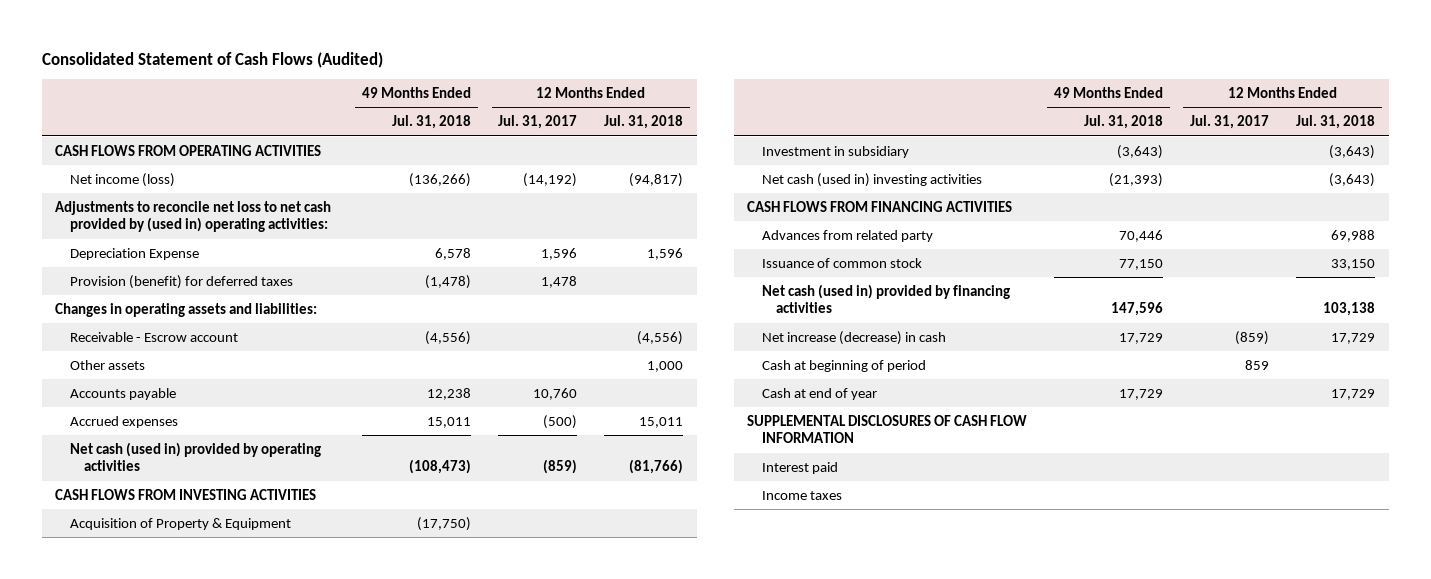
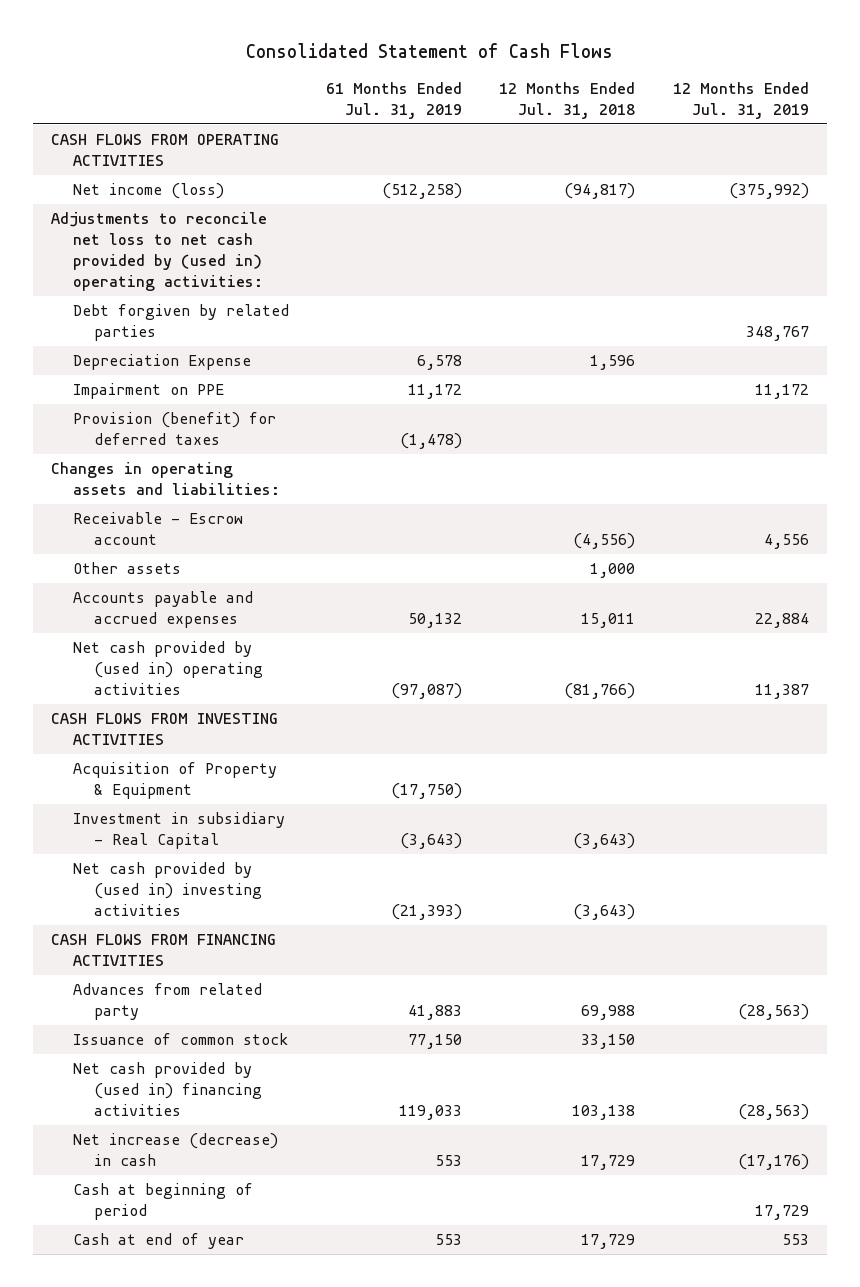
- Consolidated Statement of Cash Flows (Audited)
+ Consolidated Statement of Cash Flows
- | 49 Months Ended Jul. 31, 2018 | 12 Months Ended Jul. 31, 2017 | 12 Months Ended Jul. 31, 2018
+ | 61 Months Ended Jul. 31, 2019 | 12 Months Ended Jul. 31, 2018 | 12 Months Ended Jul. 31, 2019
+ Debt forgiven by related parties | | | 348,767
+ Impairment on PPE | 11,172 | | 11,172
- Accounts payable | 12,238 | 10,760 |
- Accrued expenses | 15,011 | (500) | 15,011
- Net cash (used in) provided by operating activities | (108,473) | (859) | (81,766)
+ Accounts payable and accrued expenses | 50,132 | 15,011 | 22,884
+ Net cash provided by (used in) operating activities | (97,087) | (81,766) | 11,387
- Investment in subsidiary | (3,643) | | (3,643)
- Net cash (used in) investing activities | (21,393) | | (3,643)
+ Investment in subsidiary - Real Capital | (3,643) | (3,643) |
+ Net cash provided by (used in) investing activities | (21,393) | (3,643) |
- Net cash (used in) provided by financing activities | 147,596 | | 103,138
+ Net cash provided by (used in) financing activities | 119,033 | 103,138 | (28,563)
- SUPPLEMENTAL DISCLOSURES OF CASH FLOW INFORMATION
- Interest paid
- Income taxes

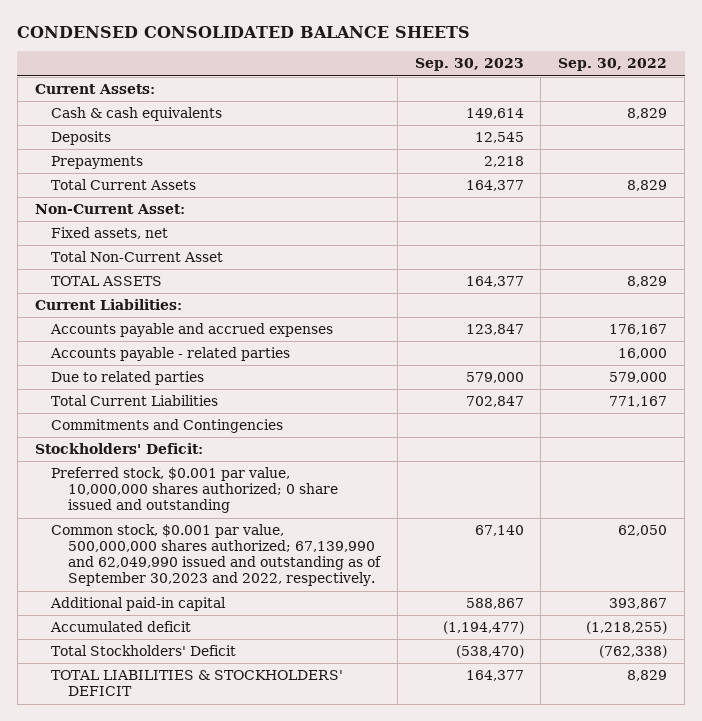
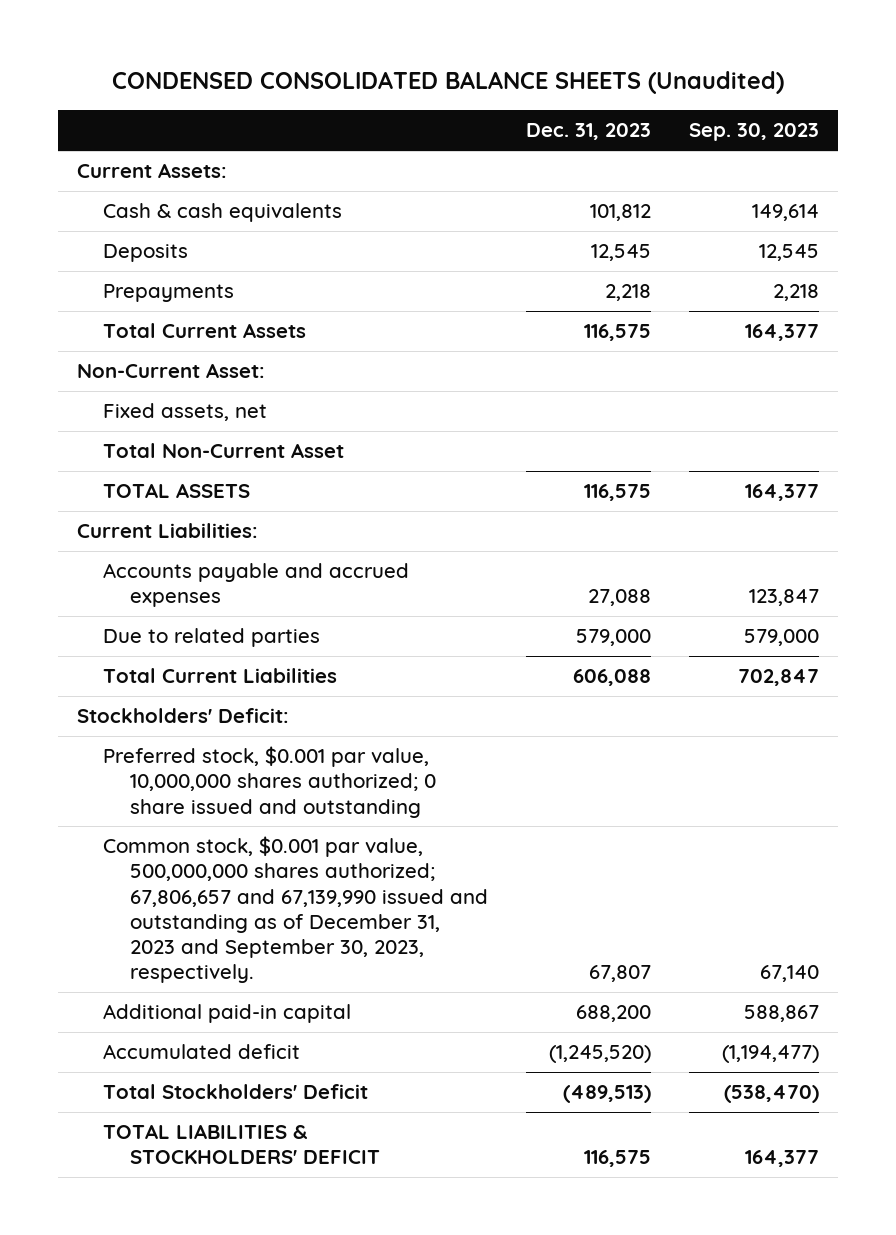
- CONDENSED CONSOLIDATED BALANCE SHEETS
+ CONDENSED CONSOLIDATED BALANCE SHEETS (Unaudited)
- | Sep. 30, 2023 | Sep. 30, 2022
+ | Dec. 31, 2023 | Sep. 30, 2023
- Accounts payable - related parties | | 16,000
- Commitments and Contingencies
- Common stock, $0.001 par value, 500,000,000 shares authorized; 67,139,990 and 62,049,990 issued and outstanding as of September 30,2023 and 2022, respectively. | 67,140 | 62,050
+ Common stock, $0.001 par value, 500,000,000 shares authorized; 67,806,657 and 67,139,990 issued and outstanding as of December 31, 2023 and September 30, 2023, respectively. | 67,807 | 67,140

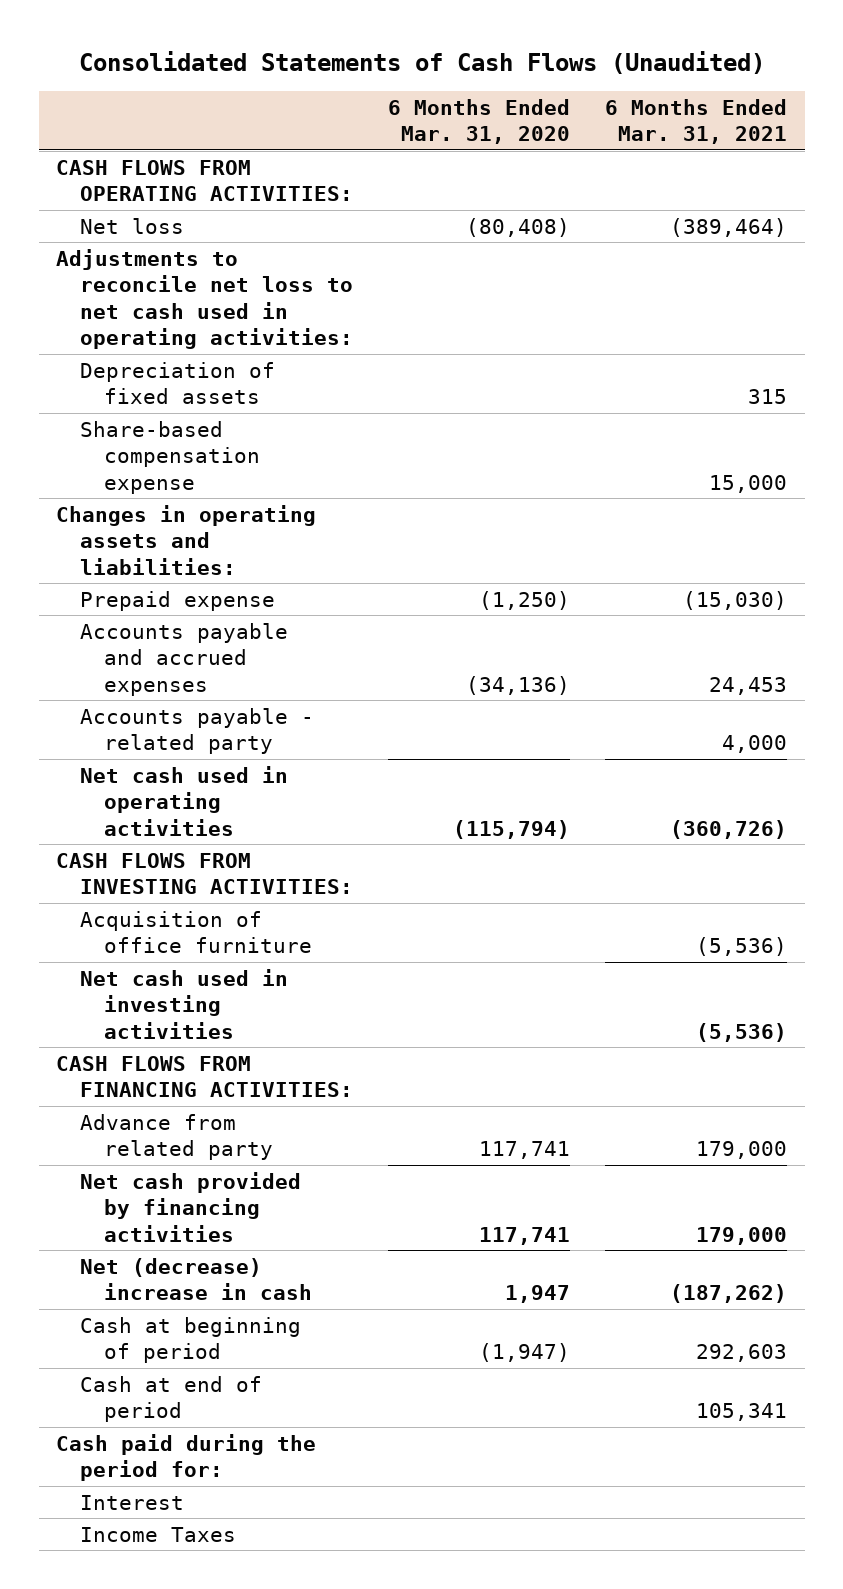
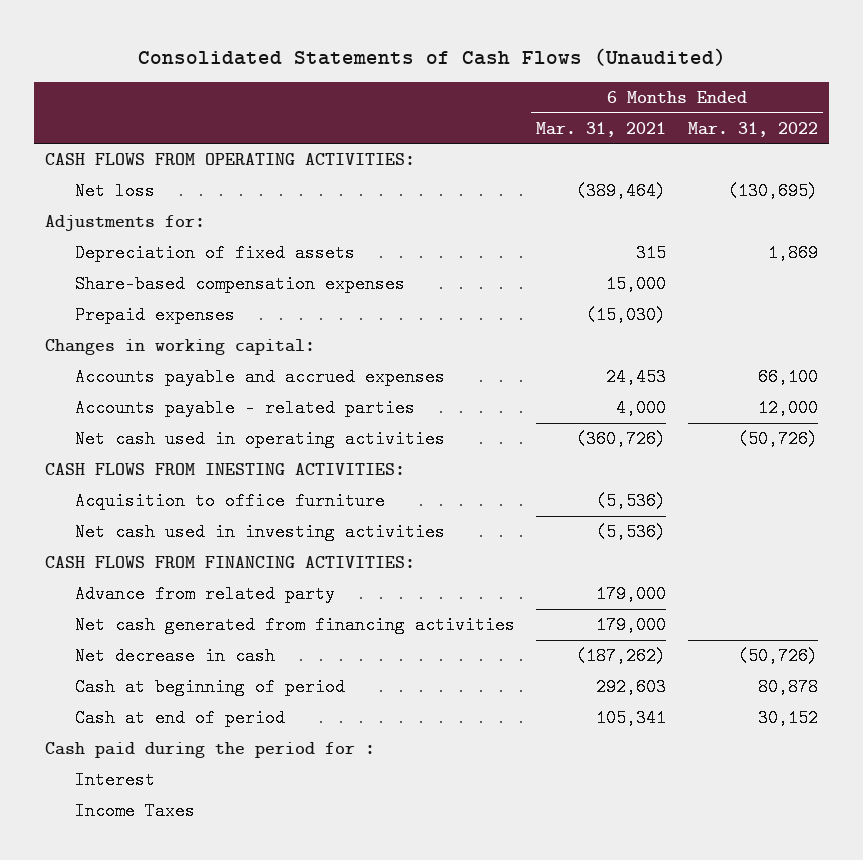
- | 6 Months Ended Mar. 31, 2020 | 6 Months Ended Mar. 31, 2021
+ | 6 Months Ended Mar. 31, 2021 | 6 Months Ended Mar. 31, 2022
- Adjustments to reconcile net loss to net cash used in operating activities:
+ Adjustments for:
- Share-based compensation expense | | 15,000
- Changes in operating assets and liabilities:
- Prepaid expense | (1,250) | (15,030)
+ Share-based compensation expenses | 15,000 |
+ Prepaid expenses | (15,030) |
+ Changes in working capital:
- Accounts payable - related party | | 4,000
+ Accounts payable - related parties | 4,000 | 12,000
- CASH FLOWS FROM INVESTING ACTIVITIES:
- Acquisition of office furniture | | (5,536)
+ CASH FLOWS FROM INESTING ACTIVITIES:
+ Acquisition to office furniture | (5,536) |
- Net cash provided by financing activities | 117,741 | 179,000
- Net (decrease) increase in cash | 1,947 | (187,262)
+ Net cash generated from financing activities | 179,000 |
+ Net decrease in cash | (187,262) | (50,726)
- Cash paid during the period for:
+ Cash paid during the period for :

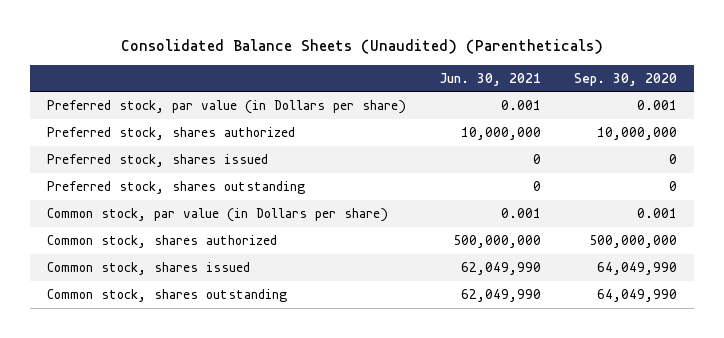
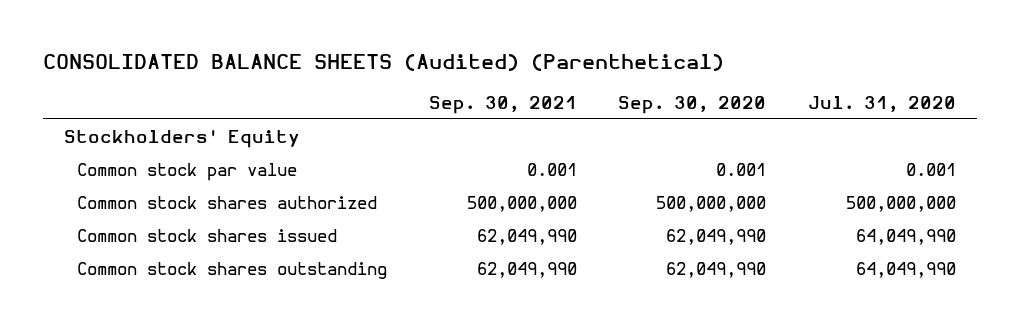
- Consolidated Balance Sheets (Unaudited) (Parentheticals)
+ CONSOLIDATED BALANCE SHEETS (Audited) (Parenthetical)
- | Jun. 30, 2021 | Sep. 30, 2020
+ | Sep. 30, 2021 | Sep. 30, 2020 | Jul. 31, 2020
- Preferred stock, par value (in Dollars per share) | 0.001 | 0.001
- Preferred stock, shares authorized | 10,000,000 | 10,000,000
- Preferred stock, shares issued | 0 | 0
- Preferred stock, shares outstanding | 0 | 0
- Common stock, par value (in Dollars per share) | 0.001 | 0.001
- Common stock, shares authorized | 500,000,000 | 500,000,000
- Common stock, shares issued | 62,049,990 | 64,049,990
- Common stock, shares outstanding | 62,049,990 | 64,049,990
+ Stockholders' Equity
+ Common stock par value | 0.001 | 0.001 | 0.001
+ Common stock shares authorized | 500,000,000 | 500,000,000 | 500,000,000
+ Common stock shares issued | 62,049,990 | 62,049,990 | 64,049,990
+ Common stock shares outstanding | 62,049,990 | 62,049,990 | 64,049,990

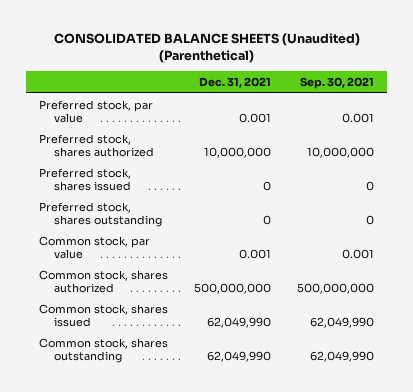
- CONSOLIDATED BALANCE SHEETS (Audited) (Parenthetical)
+ CONSOLIDATED BALANCE SHEETS (Unaudited) (Parenthetical)
- | Sep. 30, 2021 | Sep. 30, 2020 | Jul. 31, 2020
+ | Dec. 31, 2021 | Sep. 30, 2021
- Stockholders' Equity
- Common stock par value | 0.001 | 0.001 | 0.001
- Common stock shares authorized | 500,000,000 | 500,000,000 | 500,000,000
- Common stock shares issued | 62,049,990 | 62,049,990 | 64,049,990
- Common stock shares outstanding | 62,049,990 | 62,049,990 | 64,049,990
+ Preferred stock, par value | 0.001 | 0.001
+ Preferred stock, shares authorized | 10,000,000 | 10,000,000
+ Preferred stock, shares issued | 0 | 0
+ Preferred stock, shares outstanding | 0 | 0
+ Common stock, par value | 0.001 | 0.001
+ Common stock, shares authorized | 500,000,000 | 500,000,000
+ Common stock, shares issued | 62,049,990 | 62,049,990
+ Common stock, shares outstanding | 62,049,990 | 62,049,990

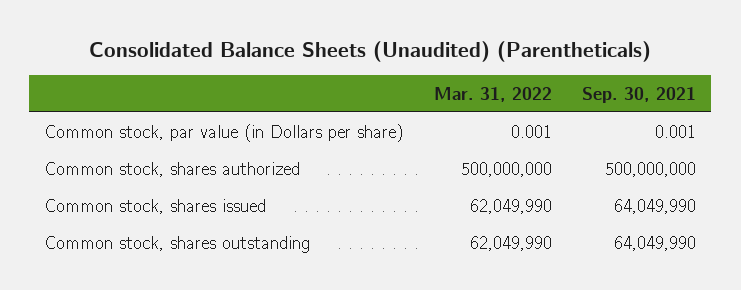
- CONSOLIDATED BALANCE SHEETS (Unaudited) (Parenthetical)
+ Consolidated Balance Sheets (Unaudited) (Parentheticals)
- | Dec. 31, 2021 | Sep. 30, 2021
+ | Mar. 31, 2022 | Sep. 30, 2021
- Preferred stock, par value | 0.001 | 0.001
- Preferred stock, shares authorized | 10,000,000 | 10,000,000
- Preferred stock, shares issued | 0 | 0
- Preferred stock, shares outstanding | 0 | 0
- Common stock, par value | 0.001 | 0.001
+ Common stock, par value (in Dollars per share) | 0.001 | 0.001
- Common stock, shares issued | 62,049,990 | 62,049,990
- Common stock, shares outstanding | 62,049,990 | 62,049,990
+ Common stock, shares issued | 62,049,990 | 64,049,990
+ Common stock, shares outstanding | 62,049,990 | 64,049,990

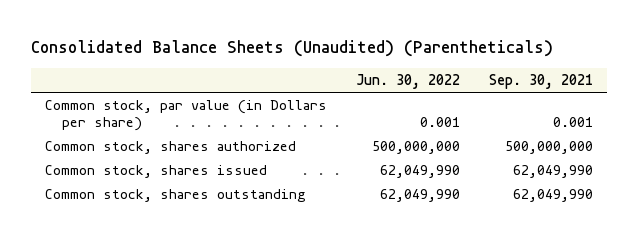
- | Mar. 31, 2022 | Sep. 30, 2021
+ | Jun. 30, 2022 | Sep. 30, 2021
- Common stock, shares issued | 62,049,990 | 64,049,990
- Common stock, shares outstanding | 62,049,990 | 64,049,990
+ Common stock, shares issued | 62,049,990 | 62,049,990
+ Common stock, shares outstanding | 62,049,990 | 62,049,990

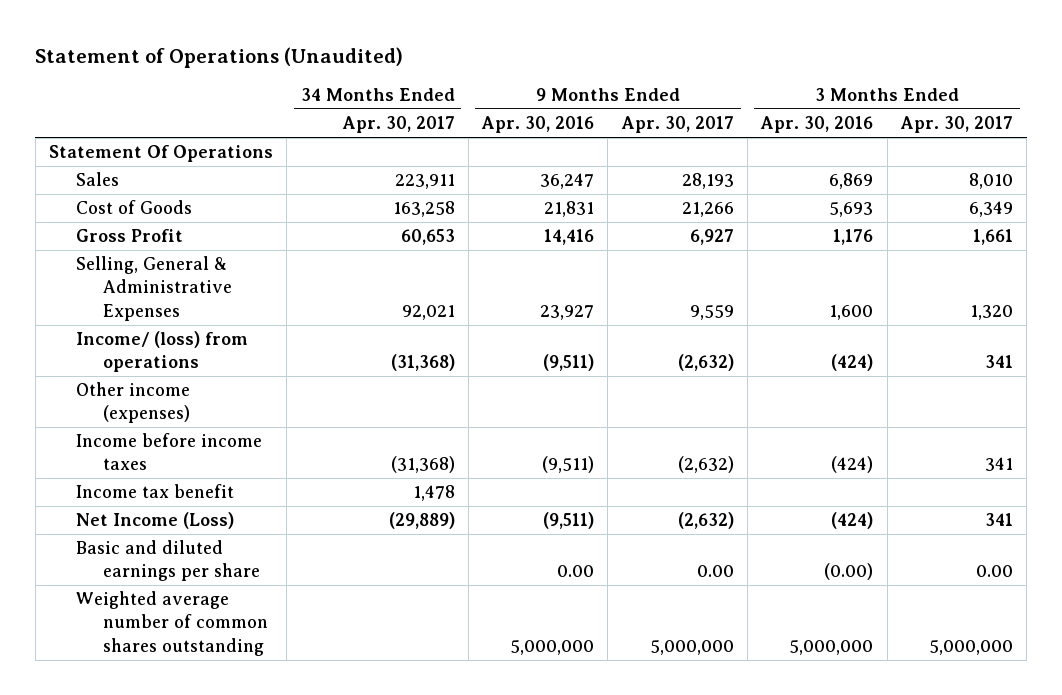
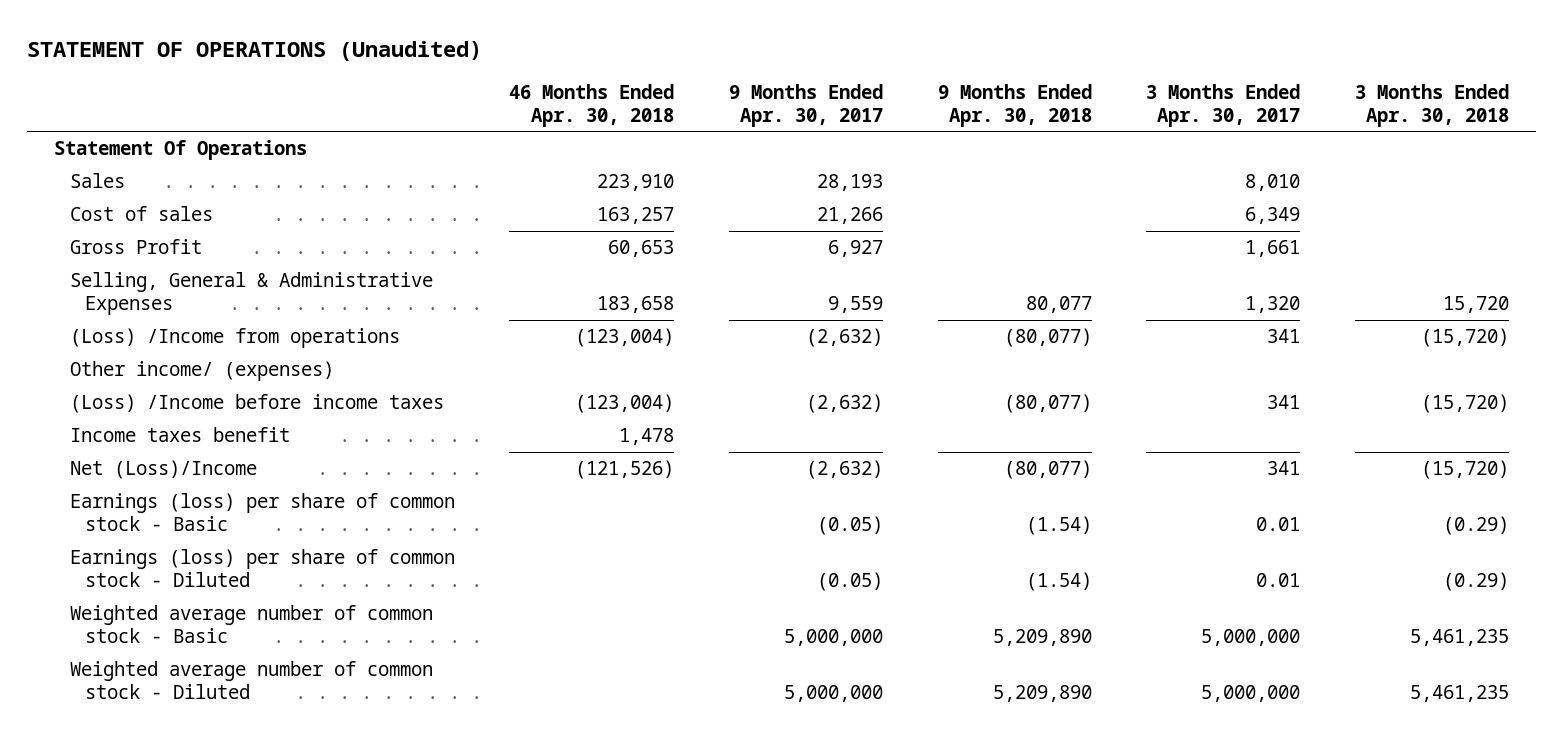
- Statement of Operations (Unaudited)
+ STATEMENT OF OPERATIONS (Unaudited)
- | 34 Months Ended Apr. 30, 2017 | 9 Months Ended Apr. 30, 2016 | 9 Months Ended Apr. 30, 2017 | 3 Months Ended Apr. 30, 2016 | 3 Months Ended Apr. 30, 2017
+ | 46 Months Ended Apr. 30, 2018 | 9 Months Ended Apr. 30, 2017 | 9 Months Ended Apr. 30, 2018 | 3 Months Ended Apr. 30, 2017 | 3 Months Ended Apr. 30, 2018
- Cost of Goods | 163,258 | 21,831 | 21,266 | 5,693 | 6,349
+ Cost of sales | 163,257 | 21,266 | | 6,349 |
- Income/ (loss) from operations | (31,368) | (9,511) | (2,632) | (424) | 341
- Other income (expenses)
- Income before income taxes | (31,368) | (9,511) | (2,632) | (424) | 341
- Income tax benefit | 1,478 | | | |
- Net Income (Loss) | (29,889) | (9,511) | (2,632) | (424) | 341
- Basic and diluted earnings per share | | 0.00 | 0.00 | (0.00) | 0.00
- Weighted average number of common shares outstanding | | 5,000,000 | 5,000,000 | 5,000,000 | 5,000,000
+ (Loss) /Income from operations | (123,004) | (2,632) | (80,077) | 341 | (15,720)
+ Other income/ (expenses)
+ (Loss) /Income before income taxes | (123,004) | (2,632) | (80,077) | 341 | (15,720)
+ Income taxes benefit | 1,478 | | | |
+ Net (Loss)/Income | (121,526) | (2,632) | (80,077) | 341 | (15,720)
+ Earnings (loss) per share of common stock - Basic | | (0.05) | (1.54) | 0.01 | (0.29)
+ Earnings (loss) per share of common stock - Diluted | | (0.05) | (1.54) | 0.01 | (0.29)
+ Weighted average number of common stock - Basic | | 5,000,000 | 5,209,890 | 5,000,000 | 5,461,235
+ Weighted average number of common stock - Diluted | | 5,000,000 | 5,209,890 | 5,000,000 | 5,461,235

